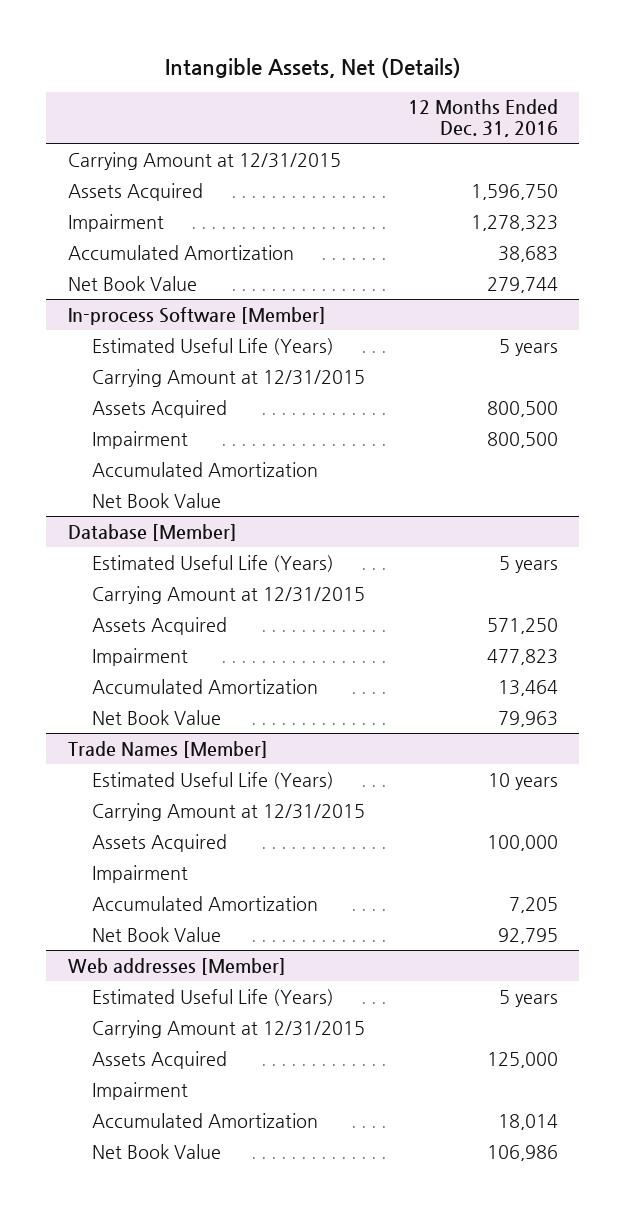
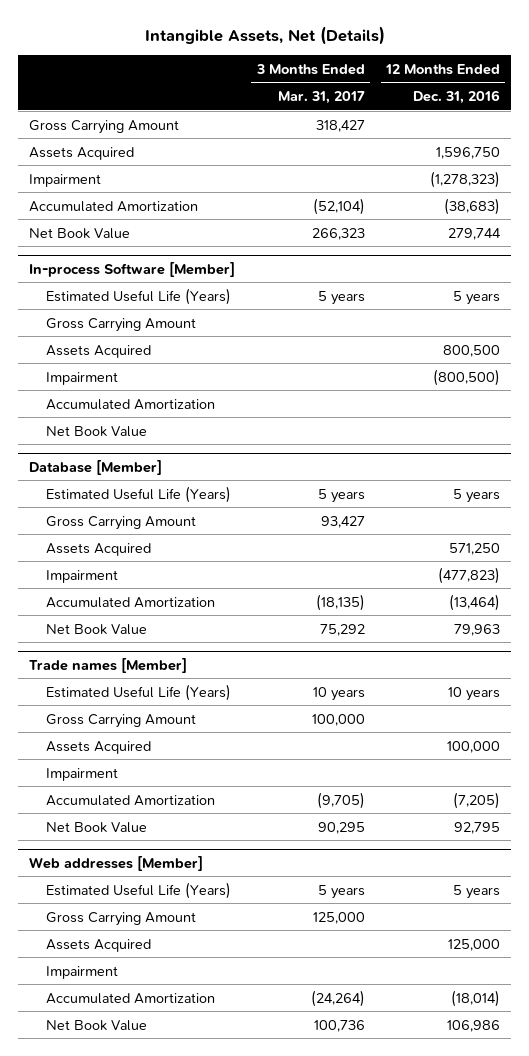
- | 12 Months Ended Dec. 31, 2016
+ | 3 Months Ended Mar. 31, 2017 | 12 Months Ended Dec. 31, 2016
- Carrying Amount at 12/31/2015
+ Gross Carrying Amount | 318,427 |
- Impairment | 1,278,323
- Accumulated Amortization | 38,683
+ Impairment | | (1,278,323)
+ Accumulated Amortization | (52,104) | (38,683)
@ In-process Software [Member]
- Carrying Amount at 12/31/2015
+ Gross Carrying Amount
- Impairment | 800,500
+ Impairment | | (800,500)
@ Database [Member]
- Carrying Amount at 12/31/2015
+ Gross Carrying Amount | 93,427 |
- Impairment | 477,823
- Accumulated Amortization | 13,464
+ Impairment | | (477,823)
+ Accumulated Amortization | (18,135) | (13,464)
- Trade Names [Member]
+ Trade names [Member]
- Carrying Amount at 12/31/2015
+ Gross Carrying Amount | 100,000 |
- Accumulated Amortization | 7,205
+ Accumulated Amortization | (9,705) | (7,205)
@ Web addresses [Member]
- Carrying Amount at 12/31/2015
+ Gross Carrying Amount | 125,000 |
- Accumulated Amortization | 18,014
+ Accumulated Amortization | (24,264) | (18,014)

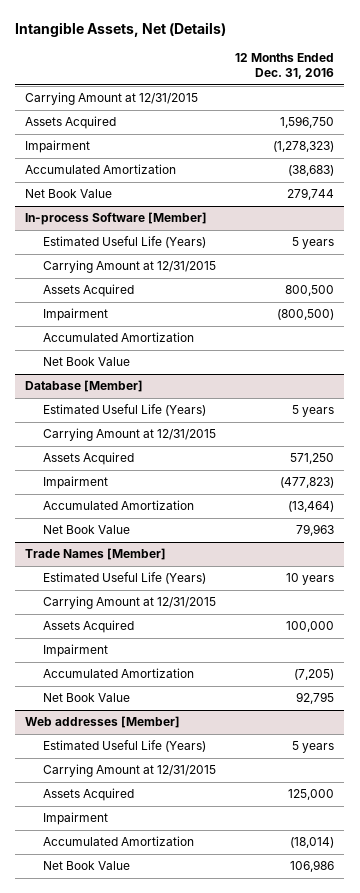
- | 3 Months Ended Mar. 31, 2017 | 12 Months Ended Dec. 31, 2016
+ | 12 Months Ended Dec. 31, 2016
- Gross Carrying Amount | 318,427 |
+ Carrying Amount at 12/31/2015
@ In-process Software [Member]
- Gross Carrying Amount
+ Carrying Amount at 12/31/2015
@ Database [Member]
- Gross Carrying Amount | 93,427 |
+ Carrying Amount at 12/31/2015
- Trade names [Member]
+ Trade Names [Member]
- Gross Carrying Amount | 100,000 |
+ Carrying Amount at 12/31/2015
@ Web addresses [Member]
- Gross Carrying Amount | 125,000 |
+ Carrying Amount at 12/31/2015

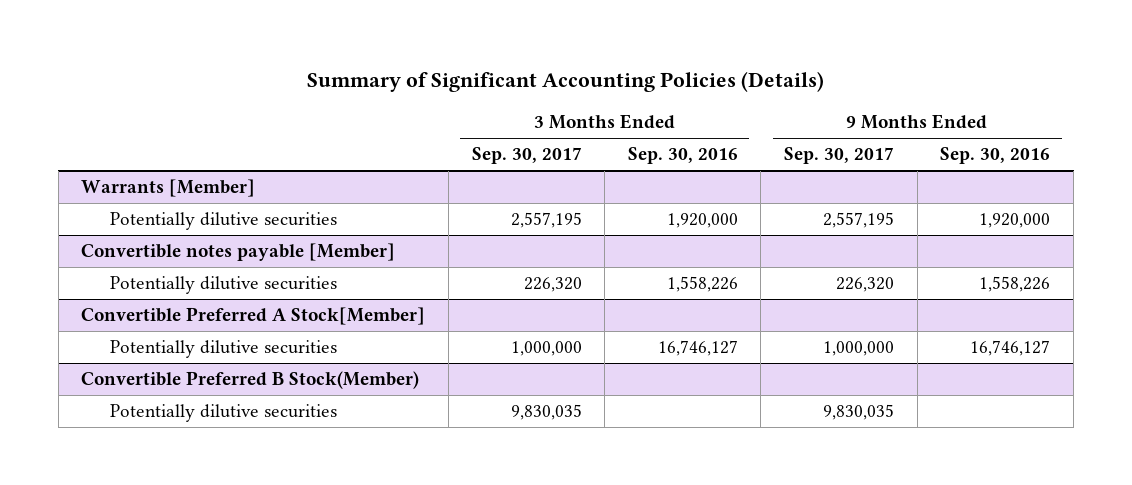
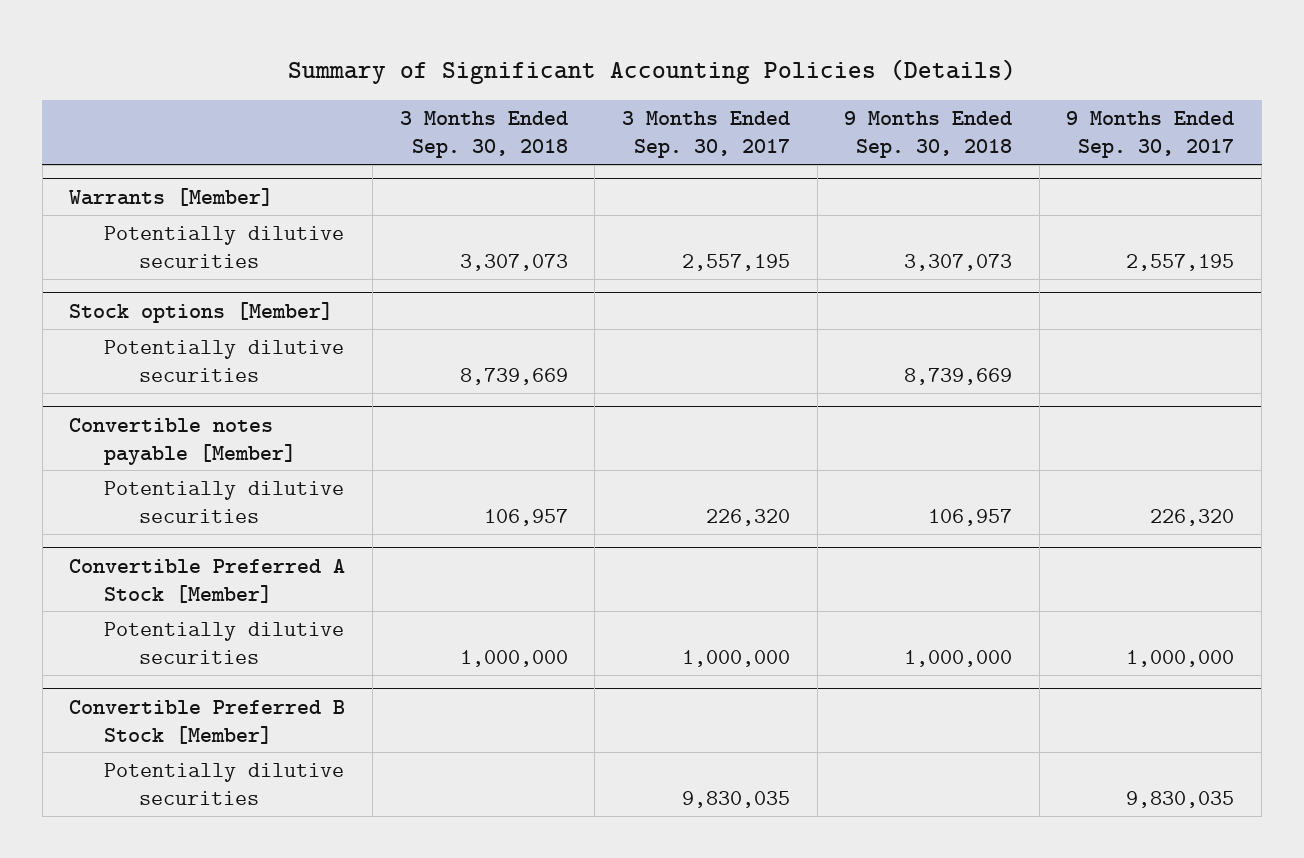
- | 3 Months Ended Sep. 30, 2017 | 3 Months Ended Sep. 30, 2016 | 9 Months Ended Sep. 30, 2017 | 9 Months Ended Sep. 30, 2016
+ | 3 Months Ended Sep. 30, 2018 | 3 Months Ended Sep. 30, 2017 | 9 Months Ended Sep. 30, 2018 | 9 Months Ended Sep. 30, 2017
+ Stock options [Member]
+ Potentially dilutive securities | 8,739,669 | | 8,739,669 |
- Convertible Preferred A Stock[Member]
+ Convertible Preferred A Stock [Member]
- Convertible Preferred B Stock(Member)
+ Convertible Preferred B Stock [Member]

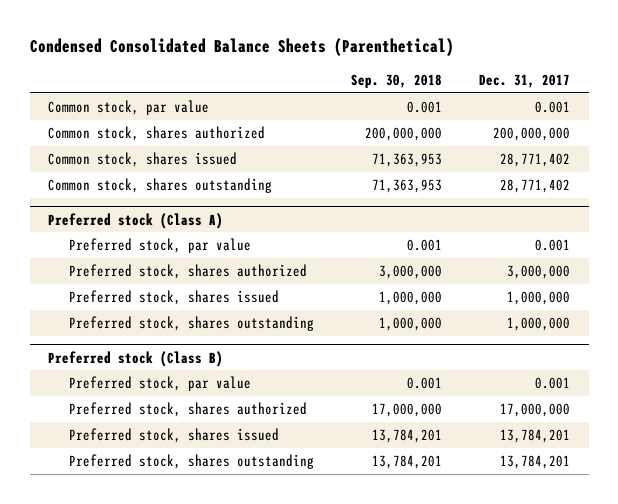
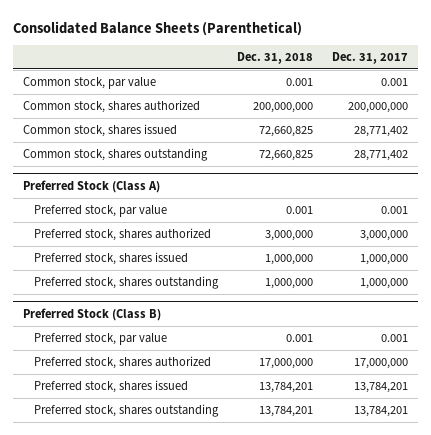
- Condensed Consolidated Balance Sheets (Parenthetical)
+ Consolidated Balance Sheets (Parenthetical)
- | Sep. 30, 2018 | Dec. 31, 2017
+ | Dec. 31, 2018 | Dec. 31, 2017
- Preferred stock (Class A)
+ Preferred Stock (Class A)
- Preferred stock (Class B)
+ Preferred Stock (Class B)

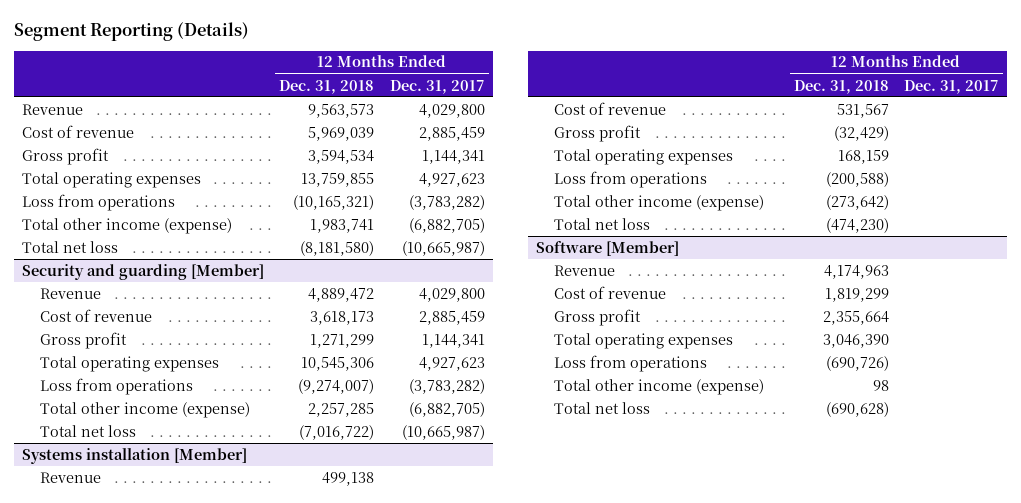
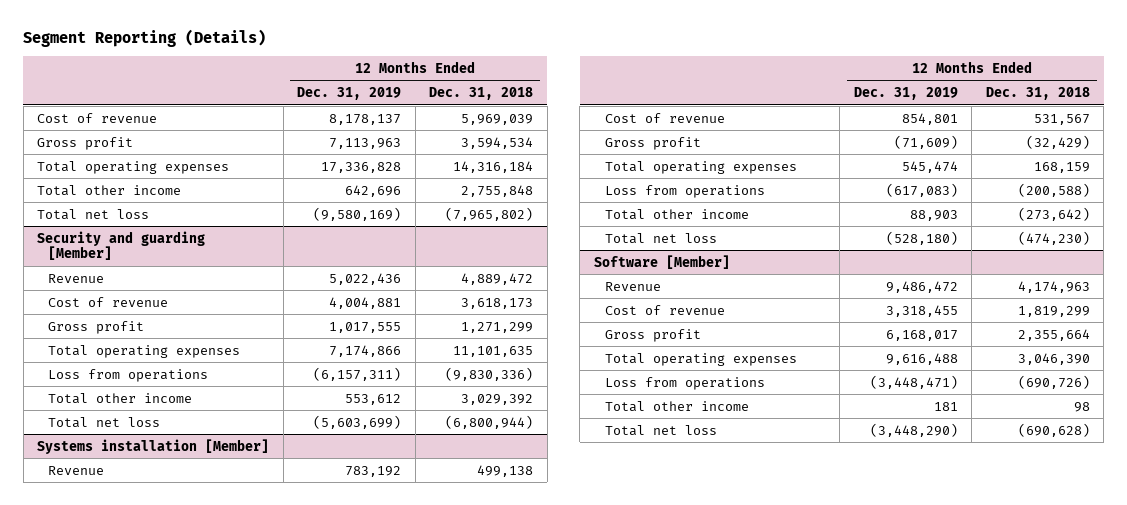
- | 12 Months Ended Dec. 31, 2018 | 12 Months Ended Dec. 31, 2017
+ | 12 Months Ended Dec. 31, 2019 | 12 Months Ended Dec. 31, 2018
- Revenue | 9,563,573 | 4,029,800
- Total operating expenses | 13,759,855 | 4,927,623
- Loss from operations | (10,165,321) | (3,783,282)
- Total other income (expense) | 1,983,741 | (6,882,705)
- Total net loss | (8,181,580) | (10,665,987)
+ Total operating expenses | 17,336,828 | 14,316,184
+ Total other income | 642,696 | 2,755,848
+ Total net loss | (9,580,169) | (7,965,802)
@ Security and guarding [Member]
- Total operating expenses | 10,545,306 | 4,927,623
- Loss from operations | (9,274,007) | (3,783,282)
- Total other income (expense) | 2,257,285 | (6,882,705)
- Total net loss | (7,016,722) | (10,665,987)
+ Total operating expenses | 7,174,866 | 11,101,635
+ Loss from operations | (6,157,311) | (9,830,336)
+ Total other income | 553,612 | 3,029,392
+ Total net loss | (5,603,699) | (6,800,944)
@ Systems installation [Member]
- Total other income (expense) | (273,642) |
+ Total other income | 88,903 | (273,642)
@ Software [Member]
- Total other income (expense) | 98 |
+ Total other income | 181 | 98

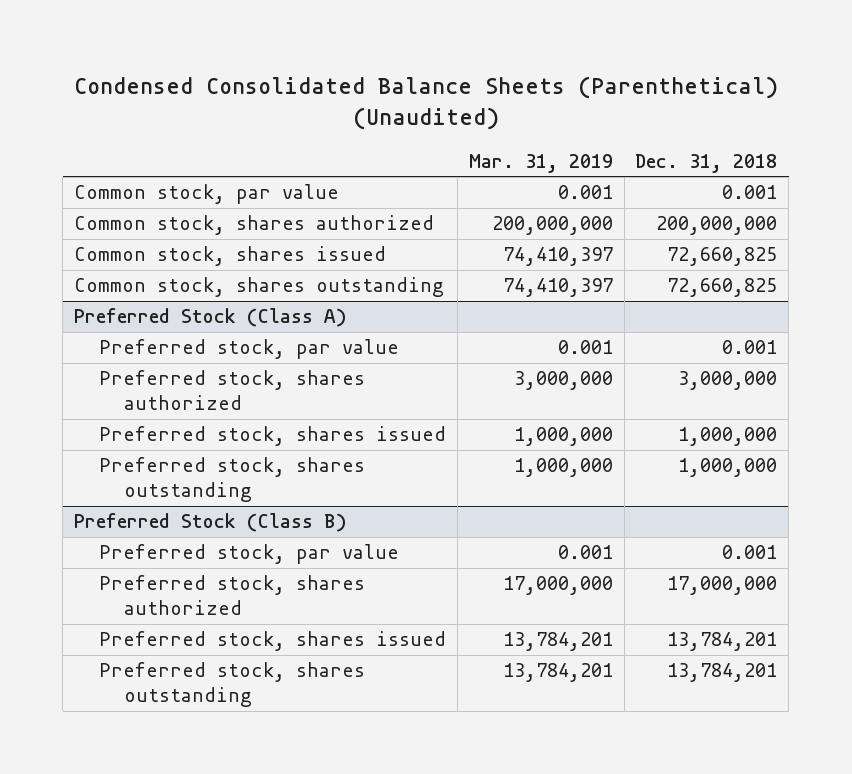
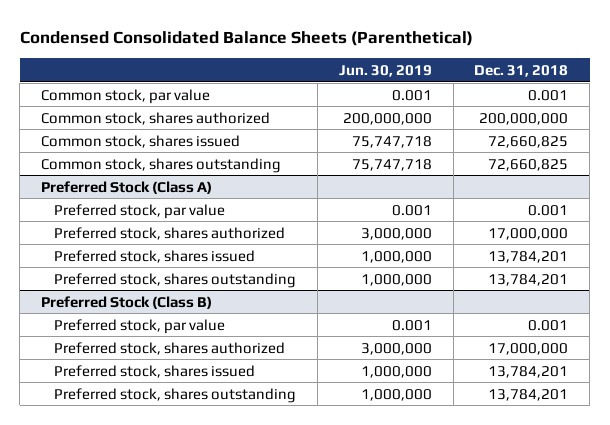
- Condensed Consolidated Balance Sheets (Parenthetical) (Unaudited)
+ Condensed Consolidated Balance Sheets (Parenthetical)
- | Mar. 31, 2019 | Dec. 31, 2018
+ | Jun. 30, 2019 | Dec. 31, 2018
@ Preferred Stock (Class A)
- Preferred stock, shares authorized | 3,000,000 | 3,000,000
- Preferred stock, shares issued | 1,000,000 | 1,000,000
- Preferred stock, shares outstanding | 1,000,000 | 1,000,000
+ Preferred stock, shares authorized | 3,000,000 | 17,000,000
+ Preferred stock, shares issued | 1,000,000 | 13,784,201
+ Preferred stock, shares outstanding | 1,000,000 | 13,784,201

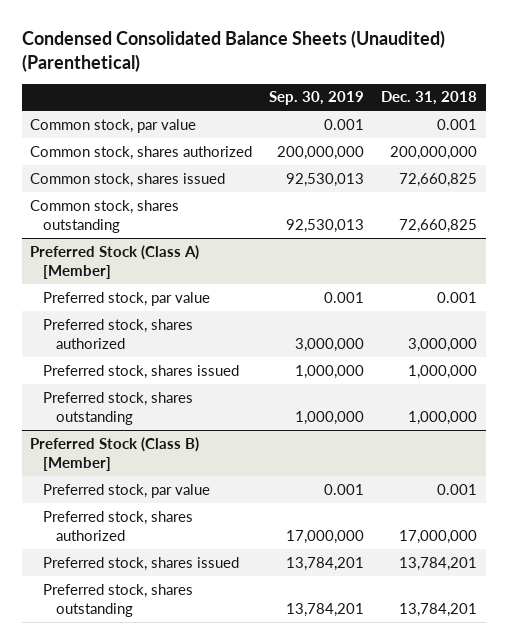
- Condensed Consolidated Balance Sheets (Parenthetical)
+ Condensed Consolidated Balance Sheets (Unaudited) (Parenthetical)
- | Jun. 30, 2019 | Dec. 31, 2018
+ | Sep. 30, 2019 | Dec. 31, 2018
- Preferred Stock (Class A)
+ Preferred Stock (Class A) [Member]
- Preferred stock, shares authorized | 3,000,000 | 17,000,000
- Preferred stock, shares issued | 1,000,000 | 13,784,201
- Preferred stock, shares outstanding | 1,000,000 | 13,784,201
- Preferred Stock (Class B)
+ Preferred stock, shares authorized | 3,000,000 | 3,000,000
+ Preferred stock, shares issued | 1,000,000 | 1,000,000
+ Preferred stock, shares outstanding | 1,000,000 | 1,000,000
+ Preferred Stock (Class B) [Member]

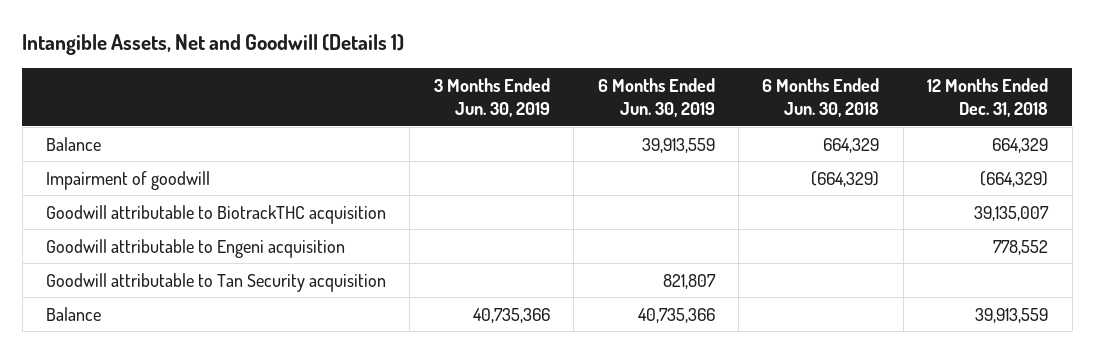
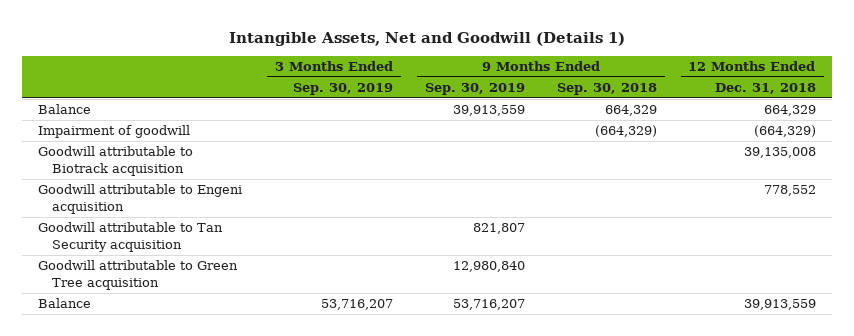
- | 3 Months Ended Jun. 30, 2019 | 6 Months Ended Jun. 30, 2019 | 6 Months Ended Jun. 30, 2018 | 12 Months Ended Dec. 31, 2018
+ | 3 Months Ended Sep. 30, 2019 | 9 Months Ended Sep. 30, 2019 | 9 Months Ended Sep. 30, 2018 | 12 Months Ended Dec. 31, 2018
- Goodwill attributable to BiotrackTHC acquisition | | | | 39,135,007
+ Goodwill attributable to Biotrack acquisition | | | | 39,135,008
+ Goodwill attributable to Green Tree acquisition | | 12,980,840 | |

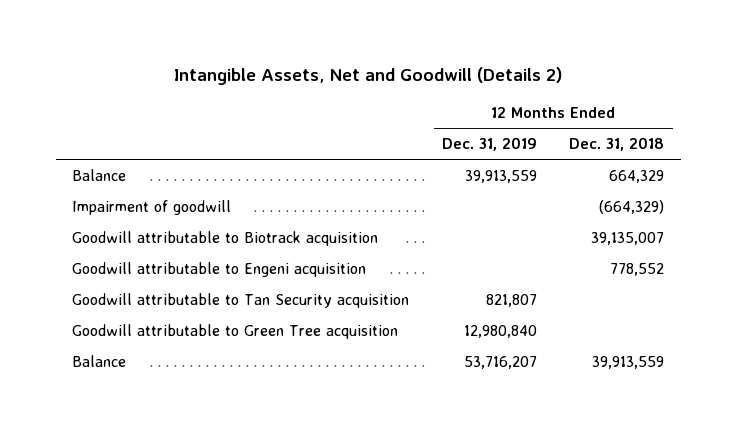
- Intangible Assets, Net and Goodwill (Details 1)
+ Intangible Assets, Net and Goodwill (Details 2)
- | 3 Months Ended Sep. 30, 2019 | 9 Months Ended Sep. 30, 2019 | 9 Months Ended Sep. 30, 2018 | 12 Months Ended Dec. 31, 2018
+ | 12 Months Ended Dec. 31, 2019 | 12 Months Ended Dec. 31, 2018
- Goodwill attributable to Biotrack acquisition | | | | 39,135,008
+ Goodwill attributable to Biotrack acquisition | | 39,135,007

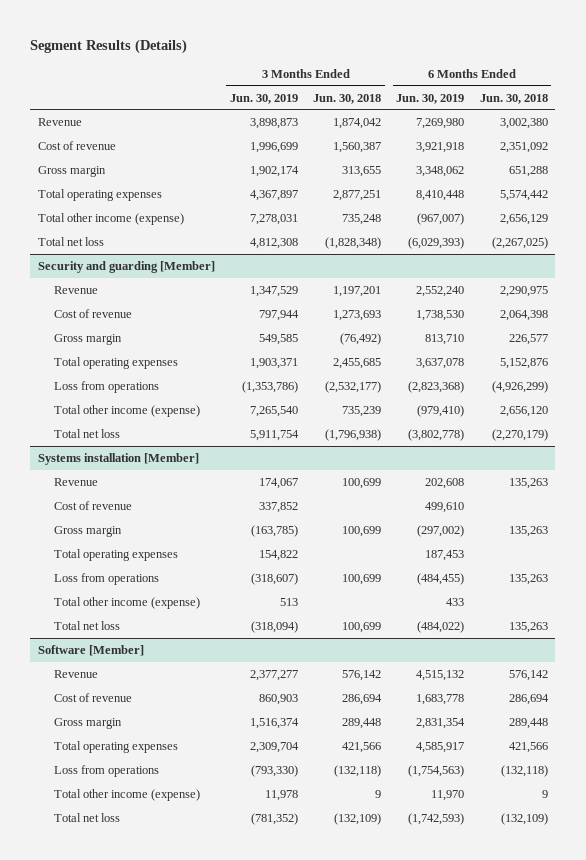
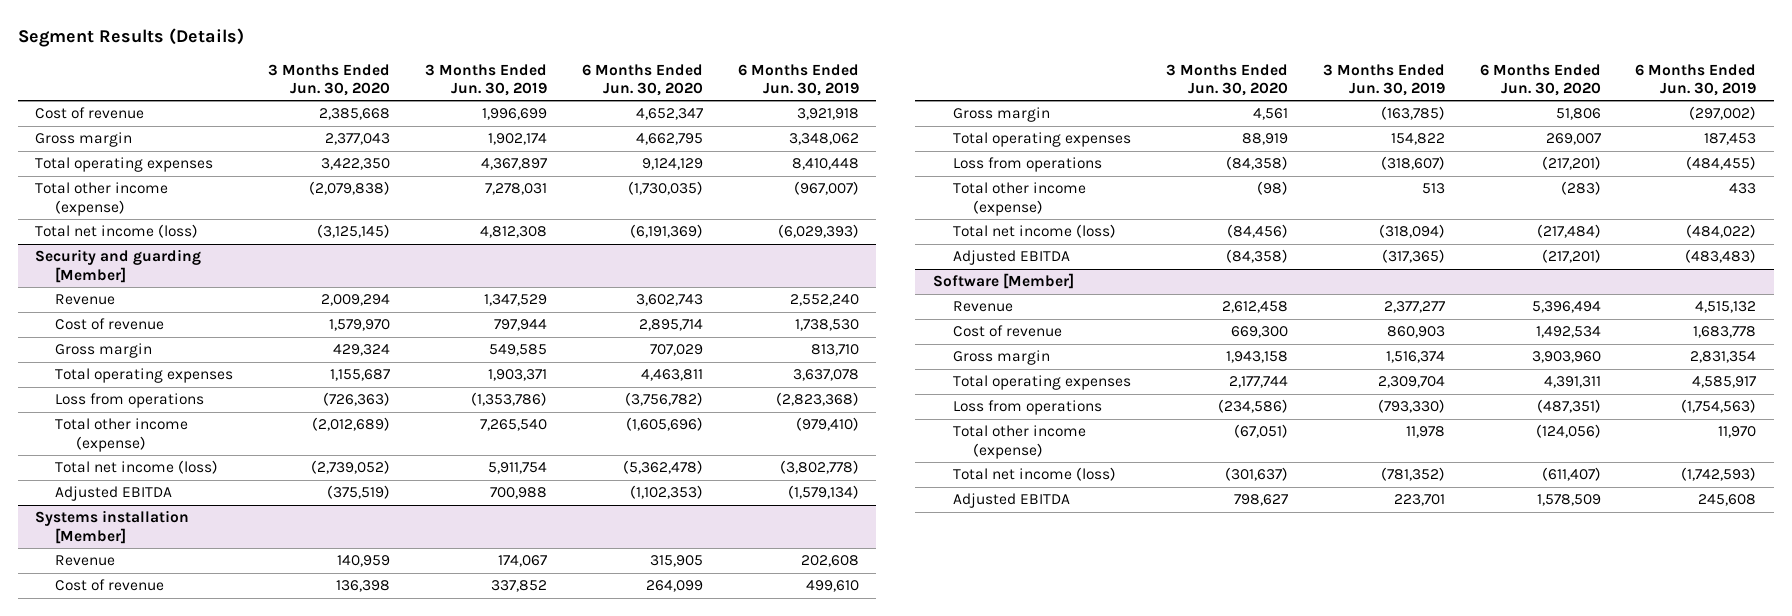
- | 3 Months Ended Jun. 30, 2019 | 3 Months Ended Jun. 30, 2018 | 6 Months Ended Jun. 30, 2019 | 6 Months Ended Jun. 30, 2018
+ | 3 Months Ended Jun. 30, 2020 | 3 Months Ended Jun. 30, 2019 | 6 Months Ended Jun. 30, 2020 | 6 Months Ended Jun. 30, 2019
- Revenue | 3,898,873 | 1,874,042 | 7,269,980 | 3,002,380
- Total net loss | 4,812,308 | (1,828,348) | (6,029,393) | (2,267,025)
+ Total net income (loss) | (3,125,145) | 4,812,308 | (6,191,369) | (6,029,393)
@ Security and guarding [Member]
- Total net loss | 5,911,754 | (1,796,938) | (3,802,778) | (2,270,179)
+ Total net income (loss) | (2,739,052) | 5,911,754 | (5,362,478) | (3,802,778)
+ Adjusted EBITDA | (375,519) | 700,988 | (1,102,353) | (1,579,134)
@ Systems installation [Member]
- Total net loss | (318,094) | 100,699 | (484,022) | 135,263
+ Total net income (loss) | (84,456) | (318,094) | (217,484) | (484,022)
+ Adjusted EBITDA | (84,358) | (317,365) | (217,201) | (483,483)
@ Software [Member]
- Total net loss | (781,352) | (132,109) | (1,742,593) | (132,109)
+ Total net income (loss) | (301,637) | (781,352) | (611,407) | (1,742,593)
+ Adjusted EBITDA | 798,627 | 223,701 | 1,578,509 | 245,608

